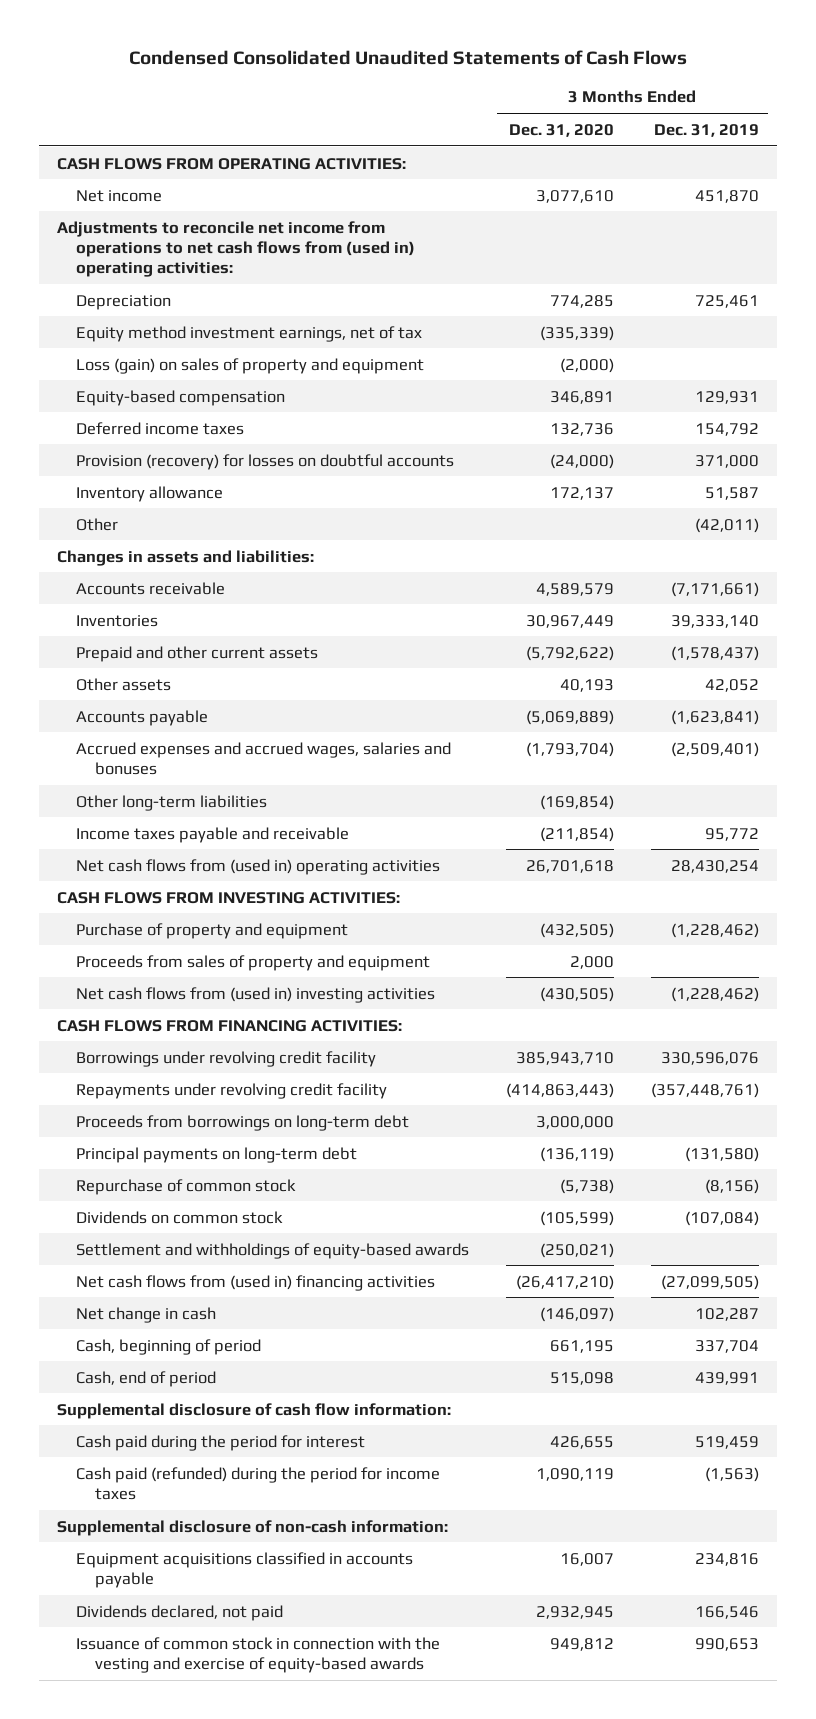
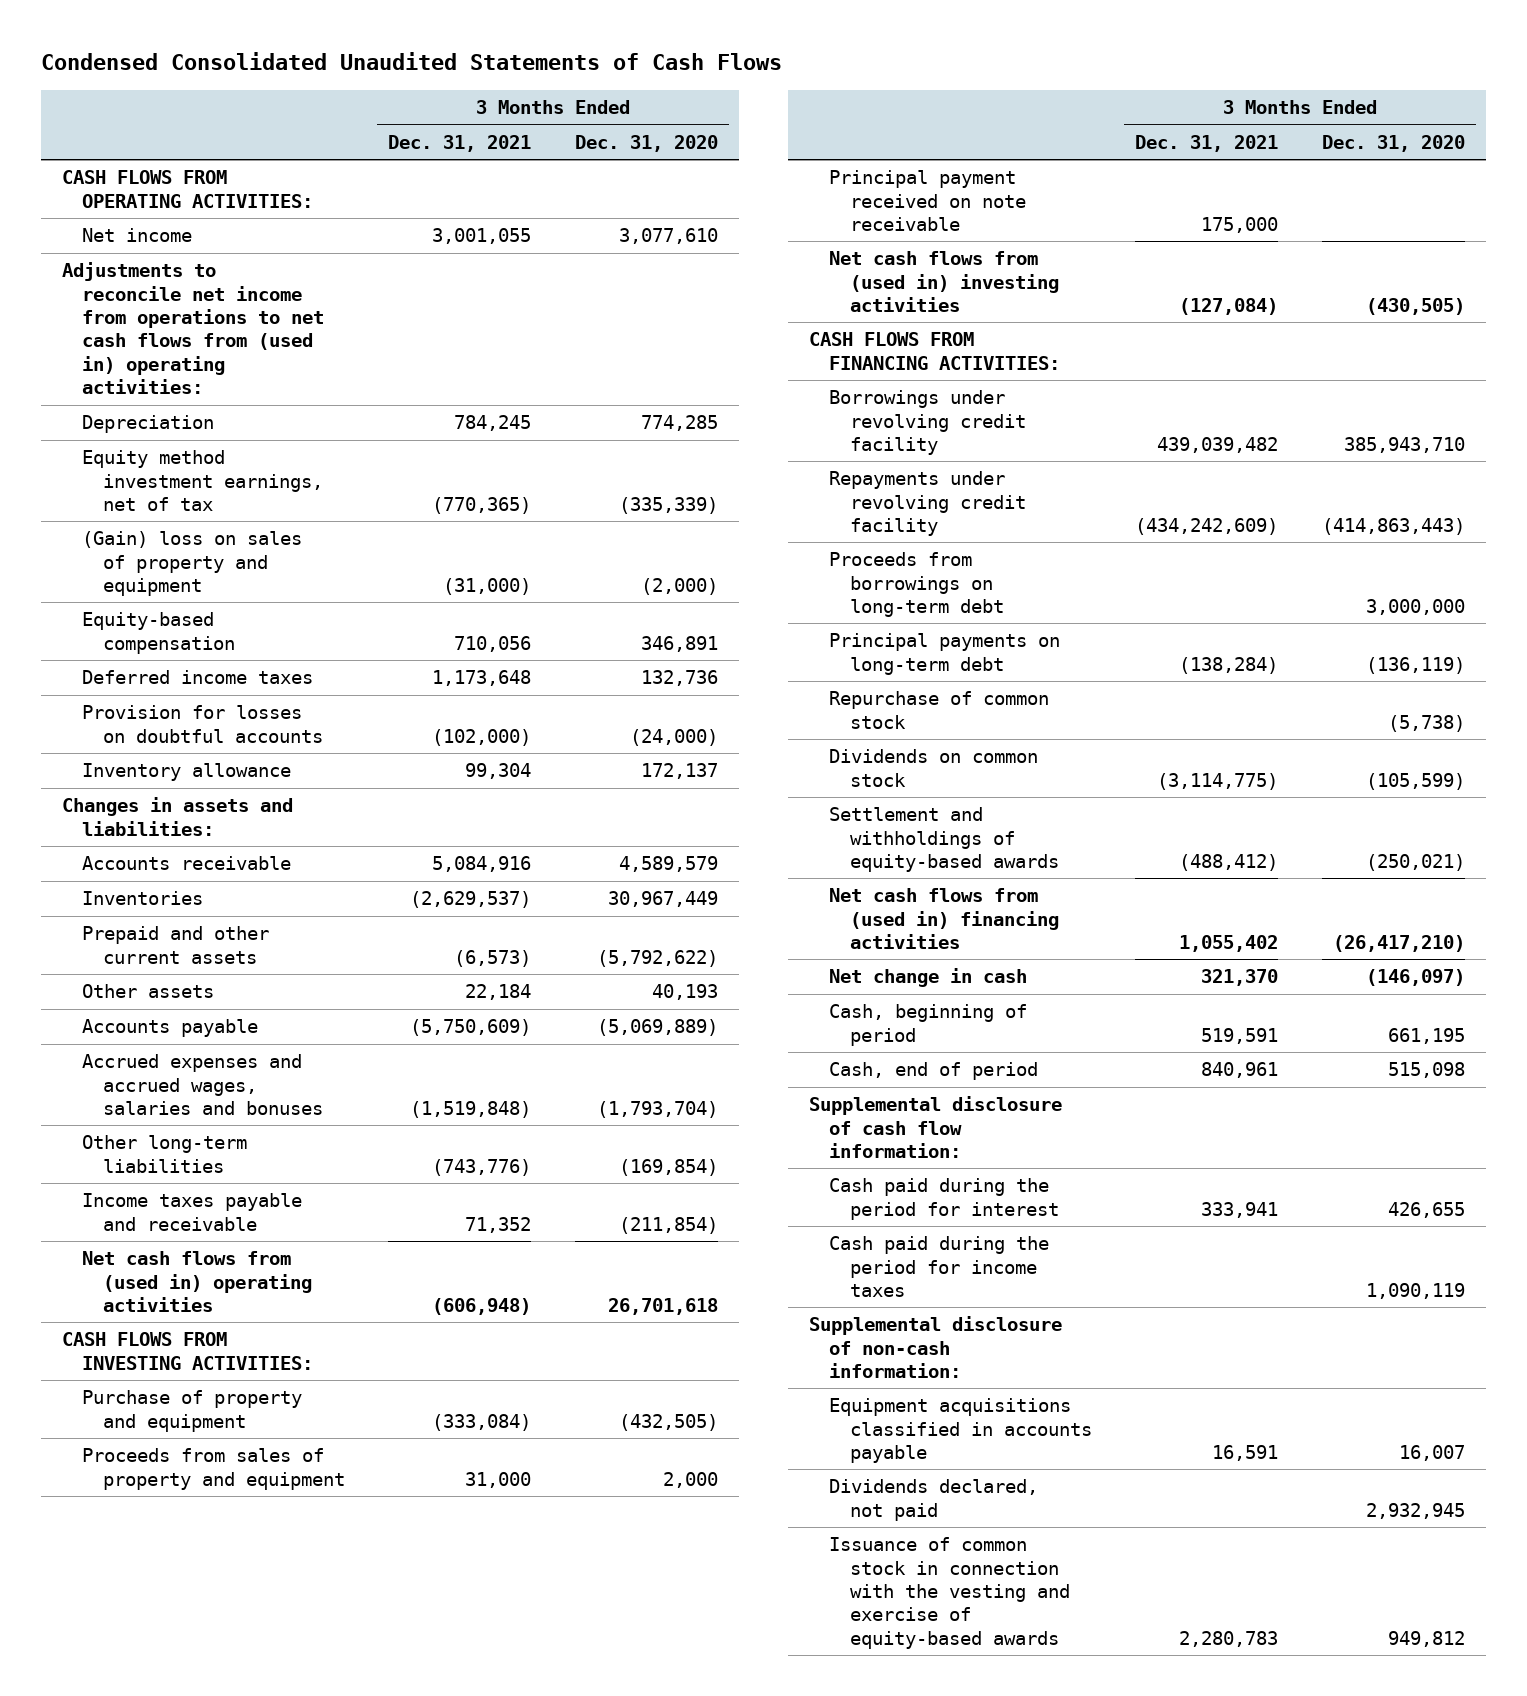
- | 3 Months Ended Dec. 31, 2020 | 3 Months Ended Dec. 31, 2019
+ | 3 Months Ended Dec. 31, 2021 | 3 Months Ended Dec. 31, 2020
- Loss (gain) on sales of property and equipment | (2,000) |
+ (Gain) loss on sales of property and equipment | (31,000) | (2,000)
- Provision (recovery) for losses on doubtful accounts | (24,000) | 371,000
+ Provision for losses on doubtful accounts | (102,000) | (24,000)
- Other | | (42,011)
+ Principal payment received on note receivable | 175,000 |
- Cash paid (refunded) during the period for income taxes | 1,090,119 | (1,563)
+ Cash paid during the period for income taxes | | 1,090,119

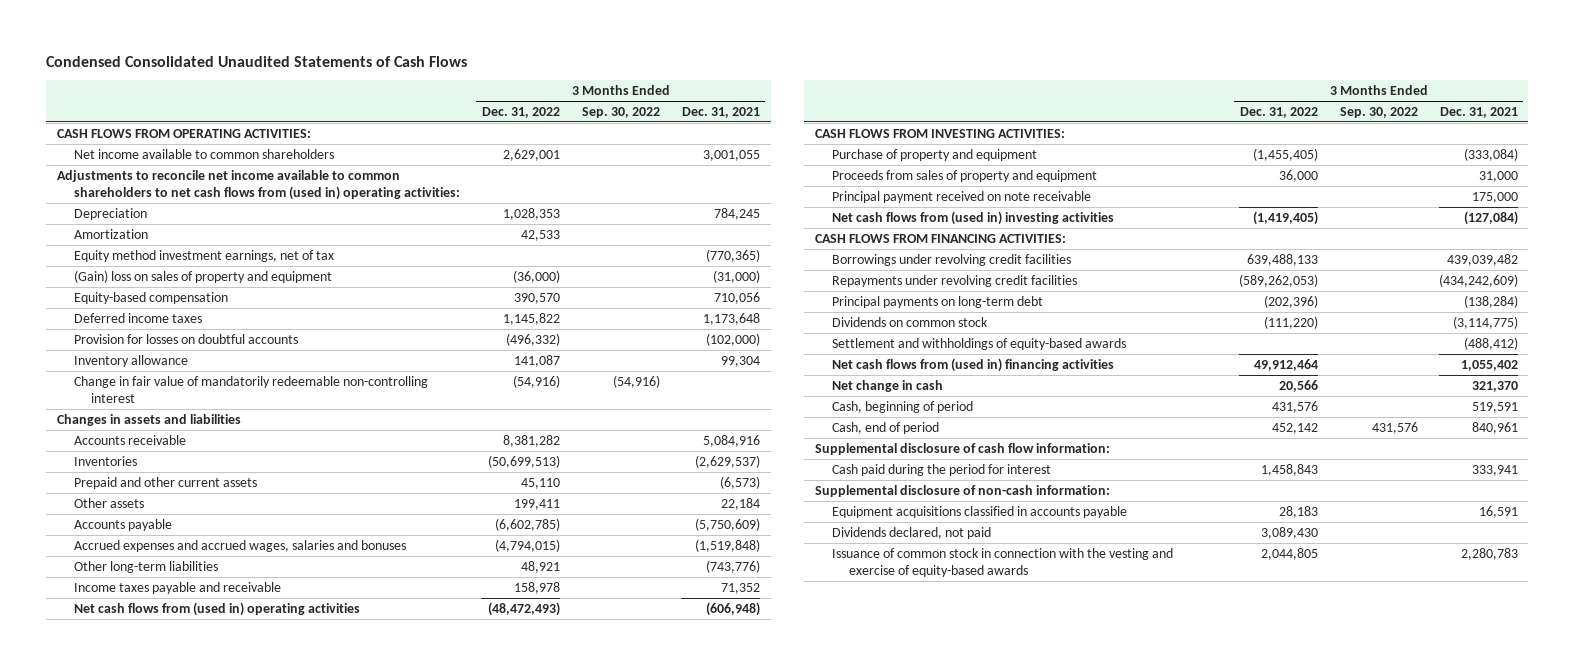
- | 3 Months Ended Dec. 31, 2021 | 3 Months Ended Dec. 31, 2020
+ | 3 Months Ended Dec. 31, 2022 | 3 Months Ended Sep. 30, 2022 | 3 Months Ended Dec. 31, 2021
- Net income | 3,001,055 | 3,077,610
- Adjustments to reconcile net income from operations to net cash flows from (used in) operating activities:
+ Net income available to common shareholders | 2,629,001 | | 3,001,055
+ Adjustments to reconcile net income available to common shareholders to net cash flows from (used in) operating activities:
+ Amortization | 42,533 | |
- Changes in assets and liabilities:
+ Change in fair value of mandatorily redeemable non-controlling interest | (54,916) | (54,916) |
+ Changes in assets and liabilities
- Borrowings under revolving credit facility | 439,039,482 | 385,943,710
- Repayments under revolving credit facility | (434,242,609) | (414,863,443)
- Proceeds from borrowings on long-term debt | | 3,000,000
+ Borrowings under revolving credit facilities | 639,488,133 | | 439,039,482
+ Repayments under revolving credit facilities | (589,262,053) | | (434,242,609)
- Repurchase of common stock | | (5,738)
- Cash paid during the period for income taxes | | 1,090,119

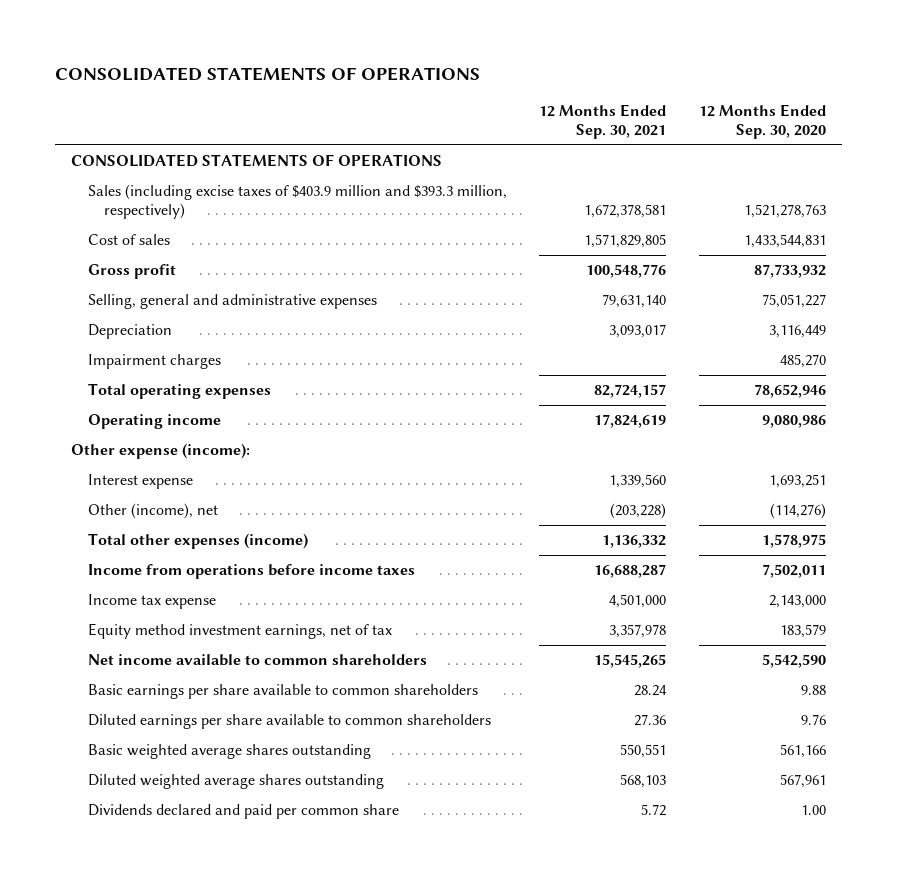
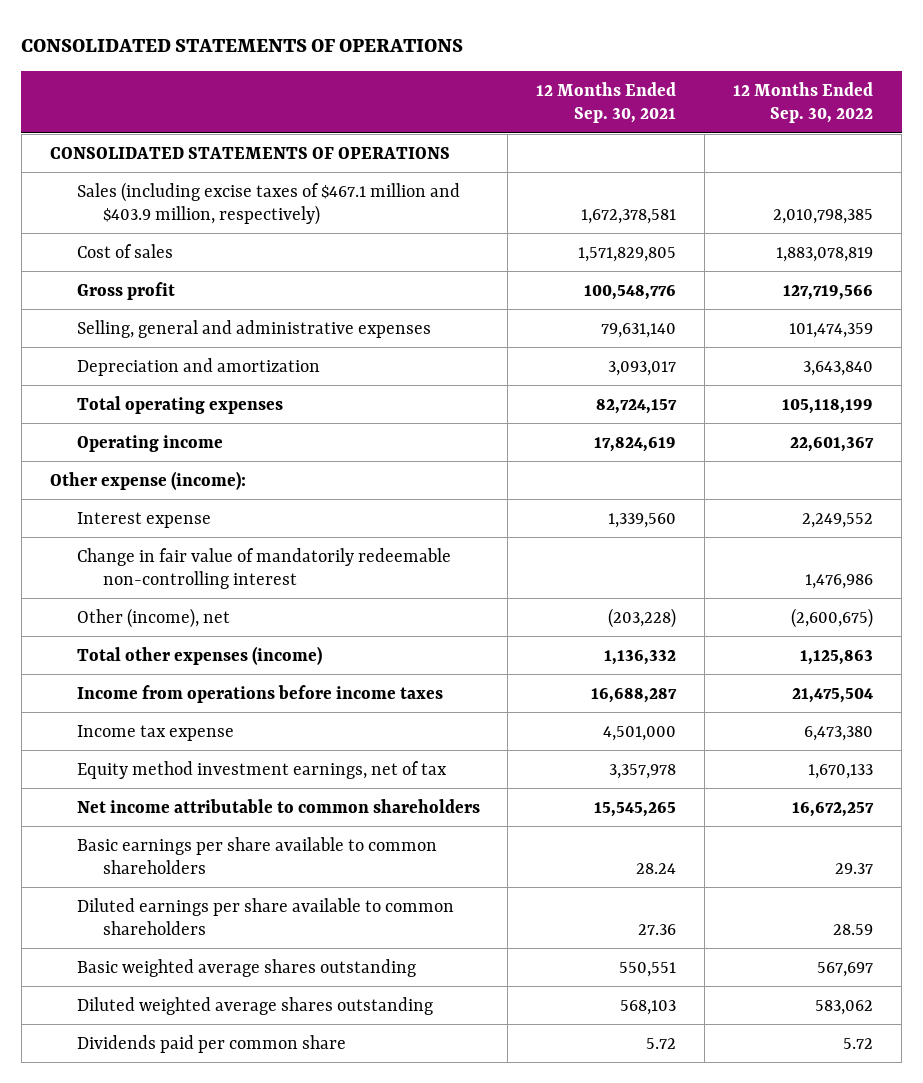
- | 12 Months Ended Sep. 30, 2021 | 12 Months Ended Sep. 30, 2020
+ | 12 Months Ended Sep. 30, 2021 | 12 Months Ended Sep. 30, 2022
- Sales (including excise taxes of $403.9 million and $393.3 million, respectively) | 1,672,378,581 | 1,521,278,763
+ Sales (including excise taxes of $467.1 million and $403.9 million, respectively) | 1,672,378,581 | 2,010,798,385
- Depreciation | 3,093,017 | 3,116,449
- Impairment charges | | 485,270
+ Depreciation and amortization | 3,093,017 | 3,643,840
+ Change in fair value of mandatorily redeemable non-controlling interest | | 1,476,986
- Net income available to common shareholders | 15,545,265 | 5,542,590
+ Net income attributable to common shareholders | 15,545,265 | 16,672,257
- Dividends declared and paid per common share | 5.72 | 1.00
+ Dividends paid per common share | 5.72 | 5.72

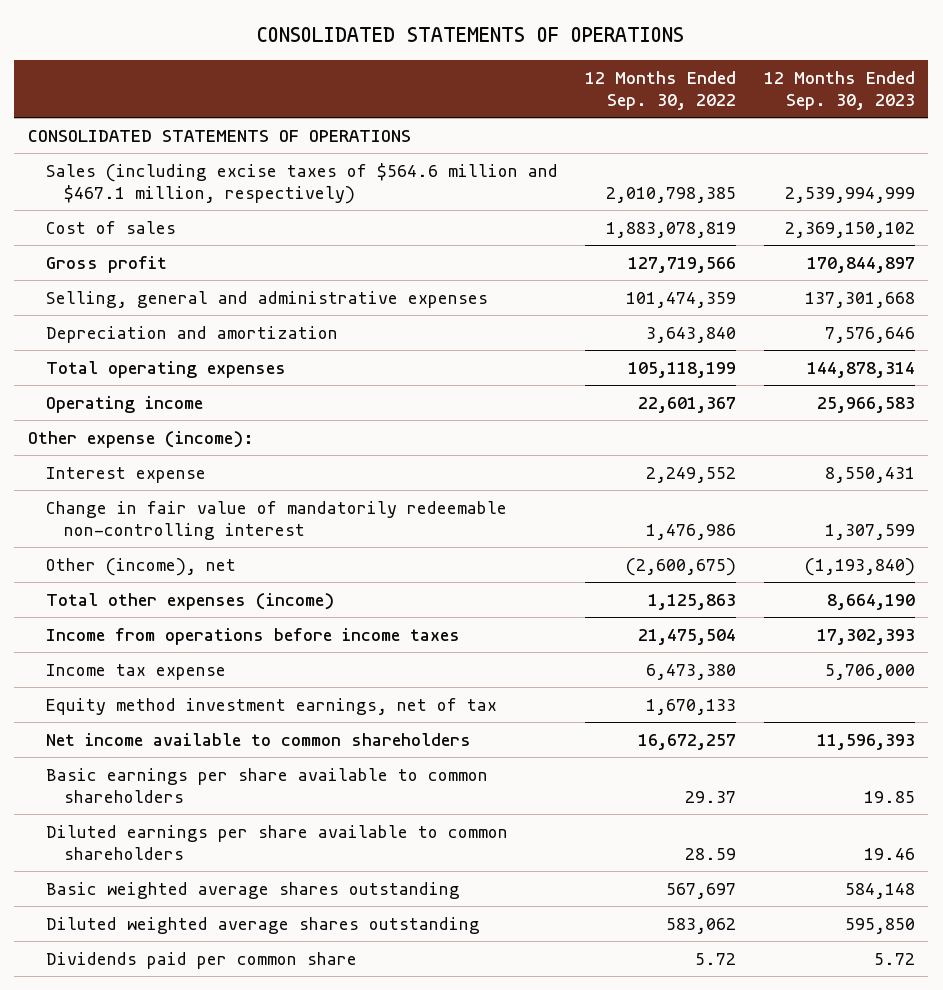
- | 12 Months Ended Sep. 30, 2021 | 12 Months Ended Sep. 30, 2022
+ | 12 Months Ended Sep. 30, 2022 | 12 Months Ended Sep. 30, 2023
- Sales (including excise taxes of $467.1 million and $403.9 million, respectively) | 1,672,378,581 | 2,010,798,385
+ Sales (including excise taxes of $564.6 million and $467.1 million, respectively) | 2,010,798,385 | 2,539,994,999
- Net income attributable to common shareholders | 15,545,265 | 16,672,257
+ Net income available to common shareholders | 16,672,257 | 11,596,393

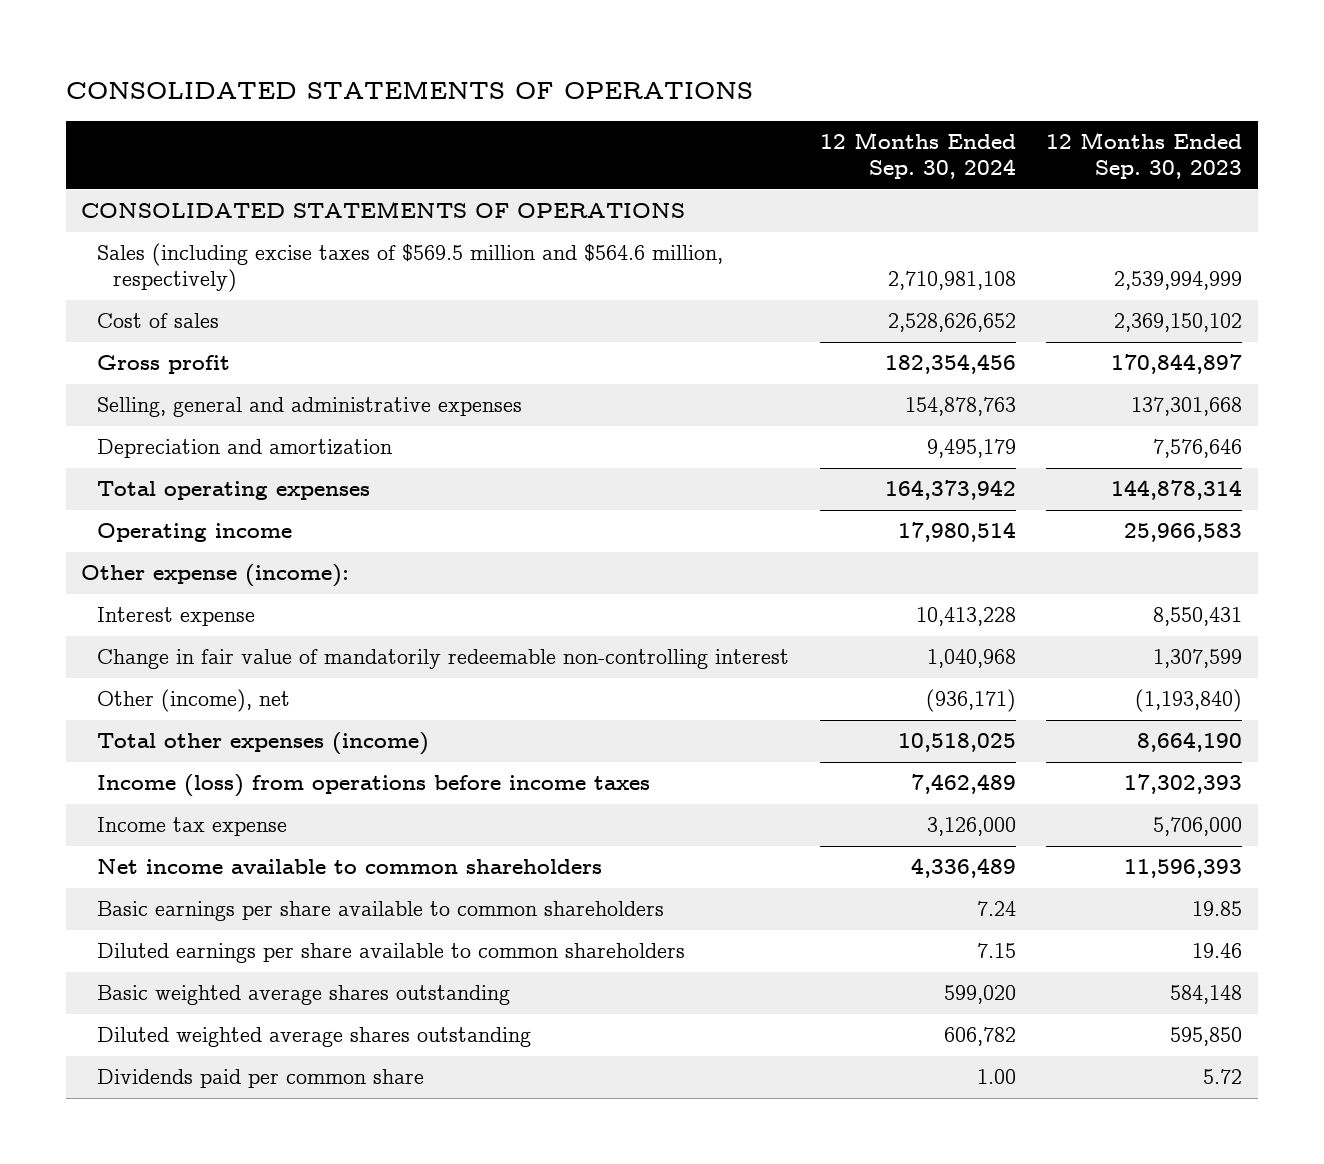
- | 12 Months Ended Sep. 30, 2022 | 12 Months Ended Sep. 30, 2023
+ | 12 Months Ended Sep. 30, 2024 | 12 Months Ended Sep. 30, 2023
- Sales (including excise taxes of $564.6 million and $467.1 million, respectively) | 2,010,798,385 | 2,539,994,999
+ Sales (including excise taxes of $569.5 million and $564.6 million, respectively) | 2,710,981,108 | 2,539,994,999
- Income from operations before income taxes | 21,475,504 | 17,302,393
+ Income (loss) from operations before income taxes | 7,462,489 | 17,302,393
- Equity method investment earnings, net of tax | 1,670,133 |

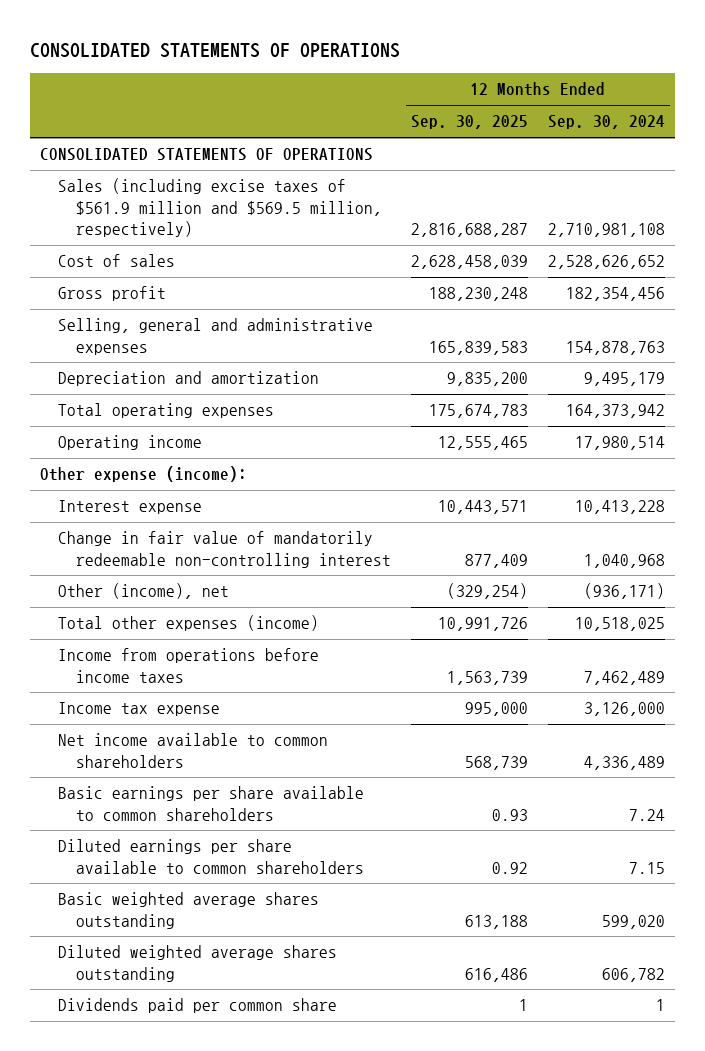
- | 12 Months Ended Sep. 30, 2024 | 12 Months Ended Sep. 30, 2023
+ | 12 Months Ended Sep. 30, 2025 | 12 Months Ended Sep. 30, 2024
- Sales (including excise taxes of $569.5 million and $564.6 million, respectively) | 2,710,981,108 | 2,539,994,999
+ Sales (including excise taxes of $561.9 million and $569.5 million, respectively) | 2,816,688,287 | 2,710,981,108
- Income (loss) from operations before income taxes | 7,462,489 | 17,302,393
+ Income from operations before income taxes | 1,563,739 | 7,462,489
- Dividends paid per common share | 1.00 | 5.72
+ Dividends paid per common share | 1 | 1

